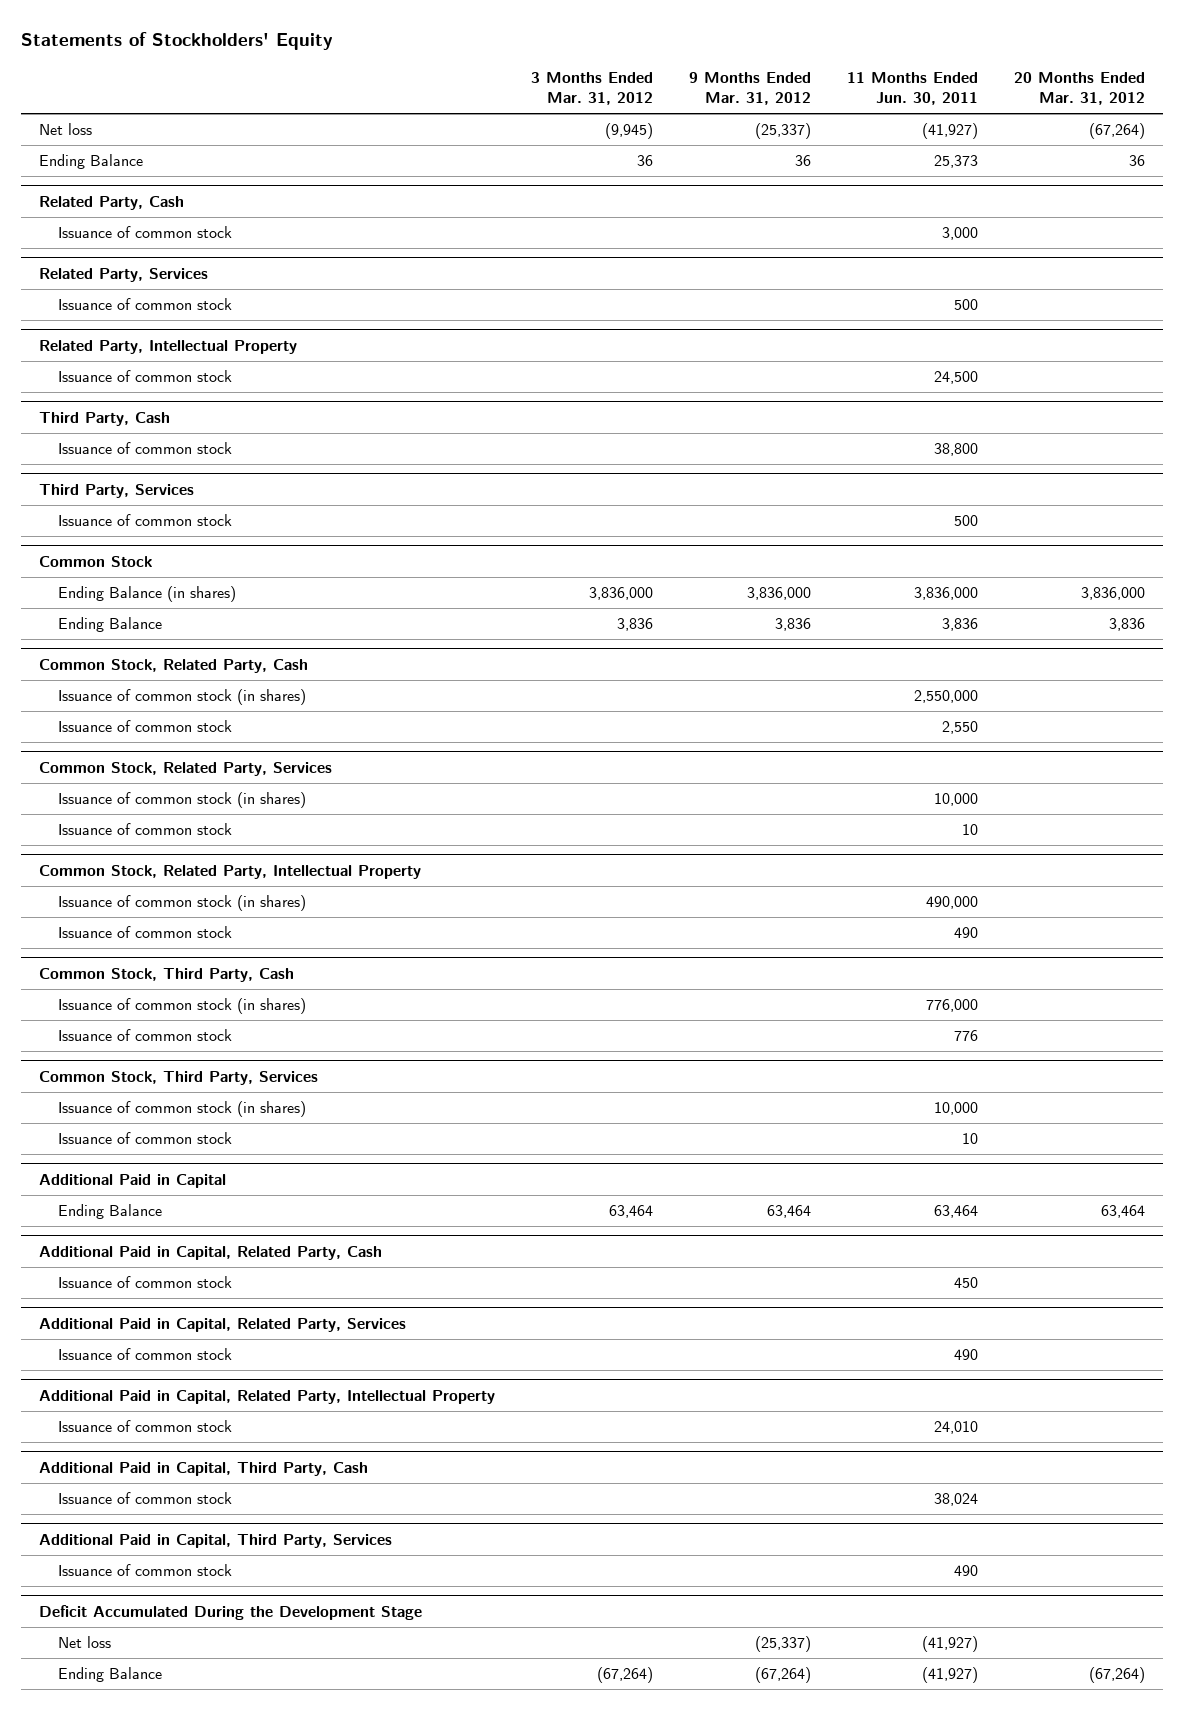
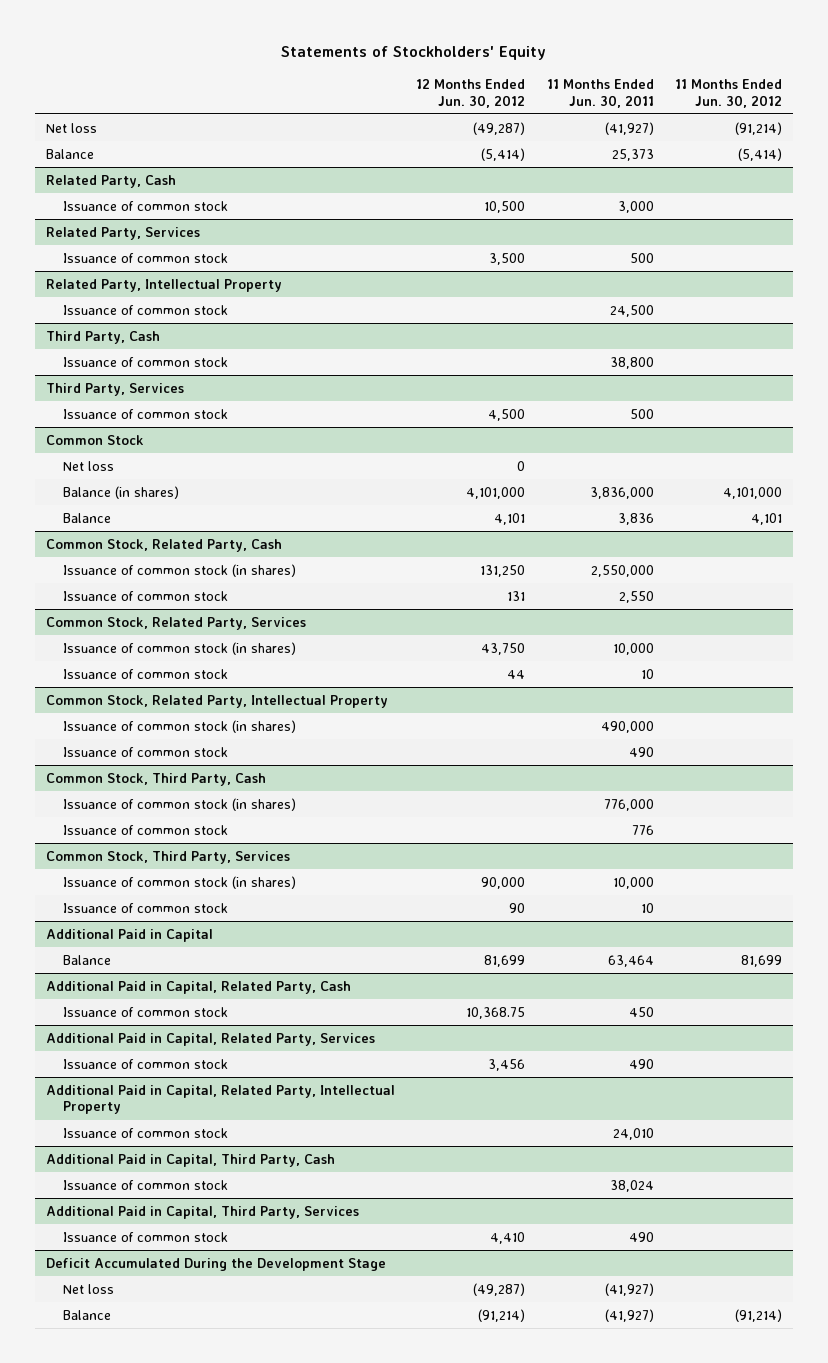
- | 3 Months Ended Mar. 31, 2012 | 9 Months Ended Mar. 31, 2012 | 11 Months Ended Jun. 30, 2011 | 20 Months Ended Mar. 31, 2012
+ | 12 Months Ended Jun. 30, 2012 | 11 Months Ended Jun. 30, 2011 | 11 Months Ended Jun. 30, 2012
- Ending Balance | 36 | 36 | 25,373 | 36
+ Balance | (5,414) | 25,373 | (5,414)
@ Common Stock
- Ending Balance (in shares) | 3,836,000 | 3,836,000 | 3,836,000 | 3,836,000
- Ending Balance | 3,836 | 3,836 | 3,836 | 3,836
+ Net loss | 0 | |
+ Balance (in shares) | 4,101,000 | 3,836,000 | 4,101,000
+ Balance | 4,101 | 3,836 | 4,101
@ Additional Paid in Capital
- Ending Balance | 63,464 | 63,464 | 63,464 | 63,464
+ Balance | 81,699 | 63,464 | 81,699
@ Deficit Accumulated During the Development Stage
- Ending Balance | (67,264) | (67,264) | (41,927) | (67,264)
+ Balance | (91,214) | (41,927) | (91,214)

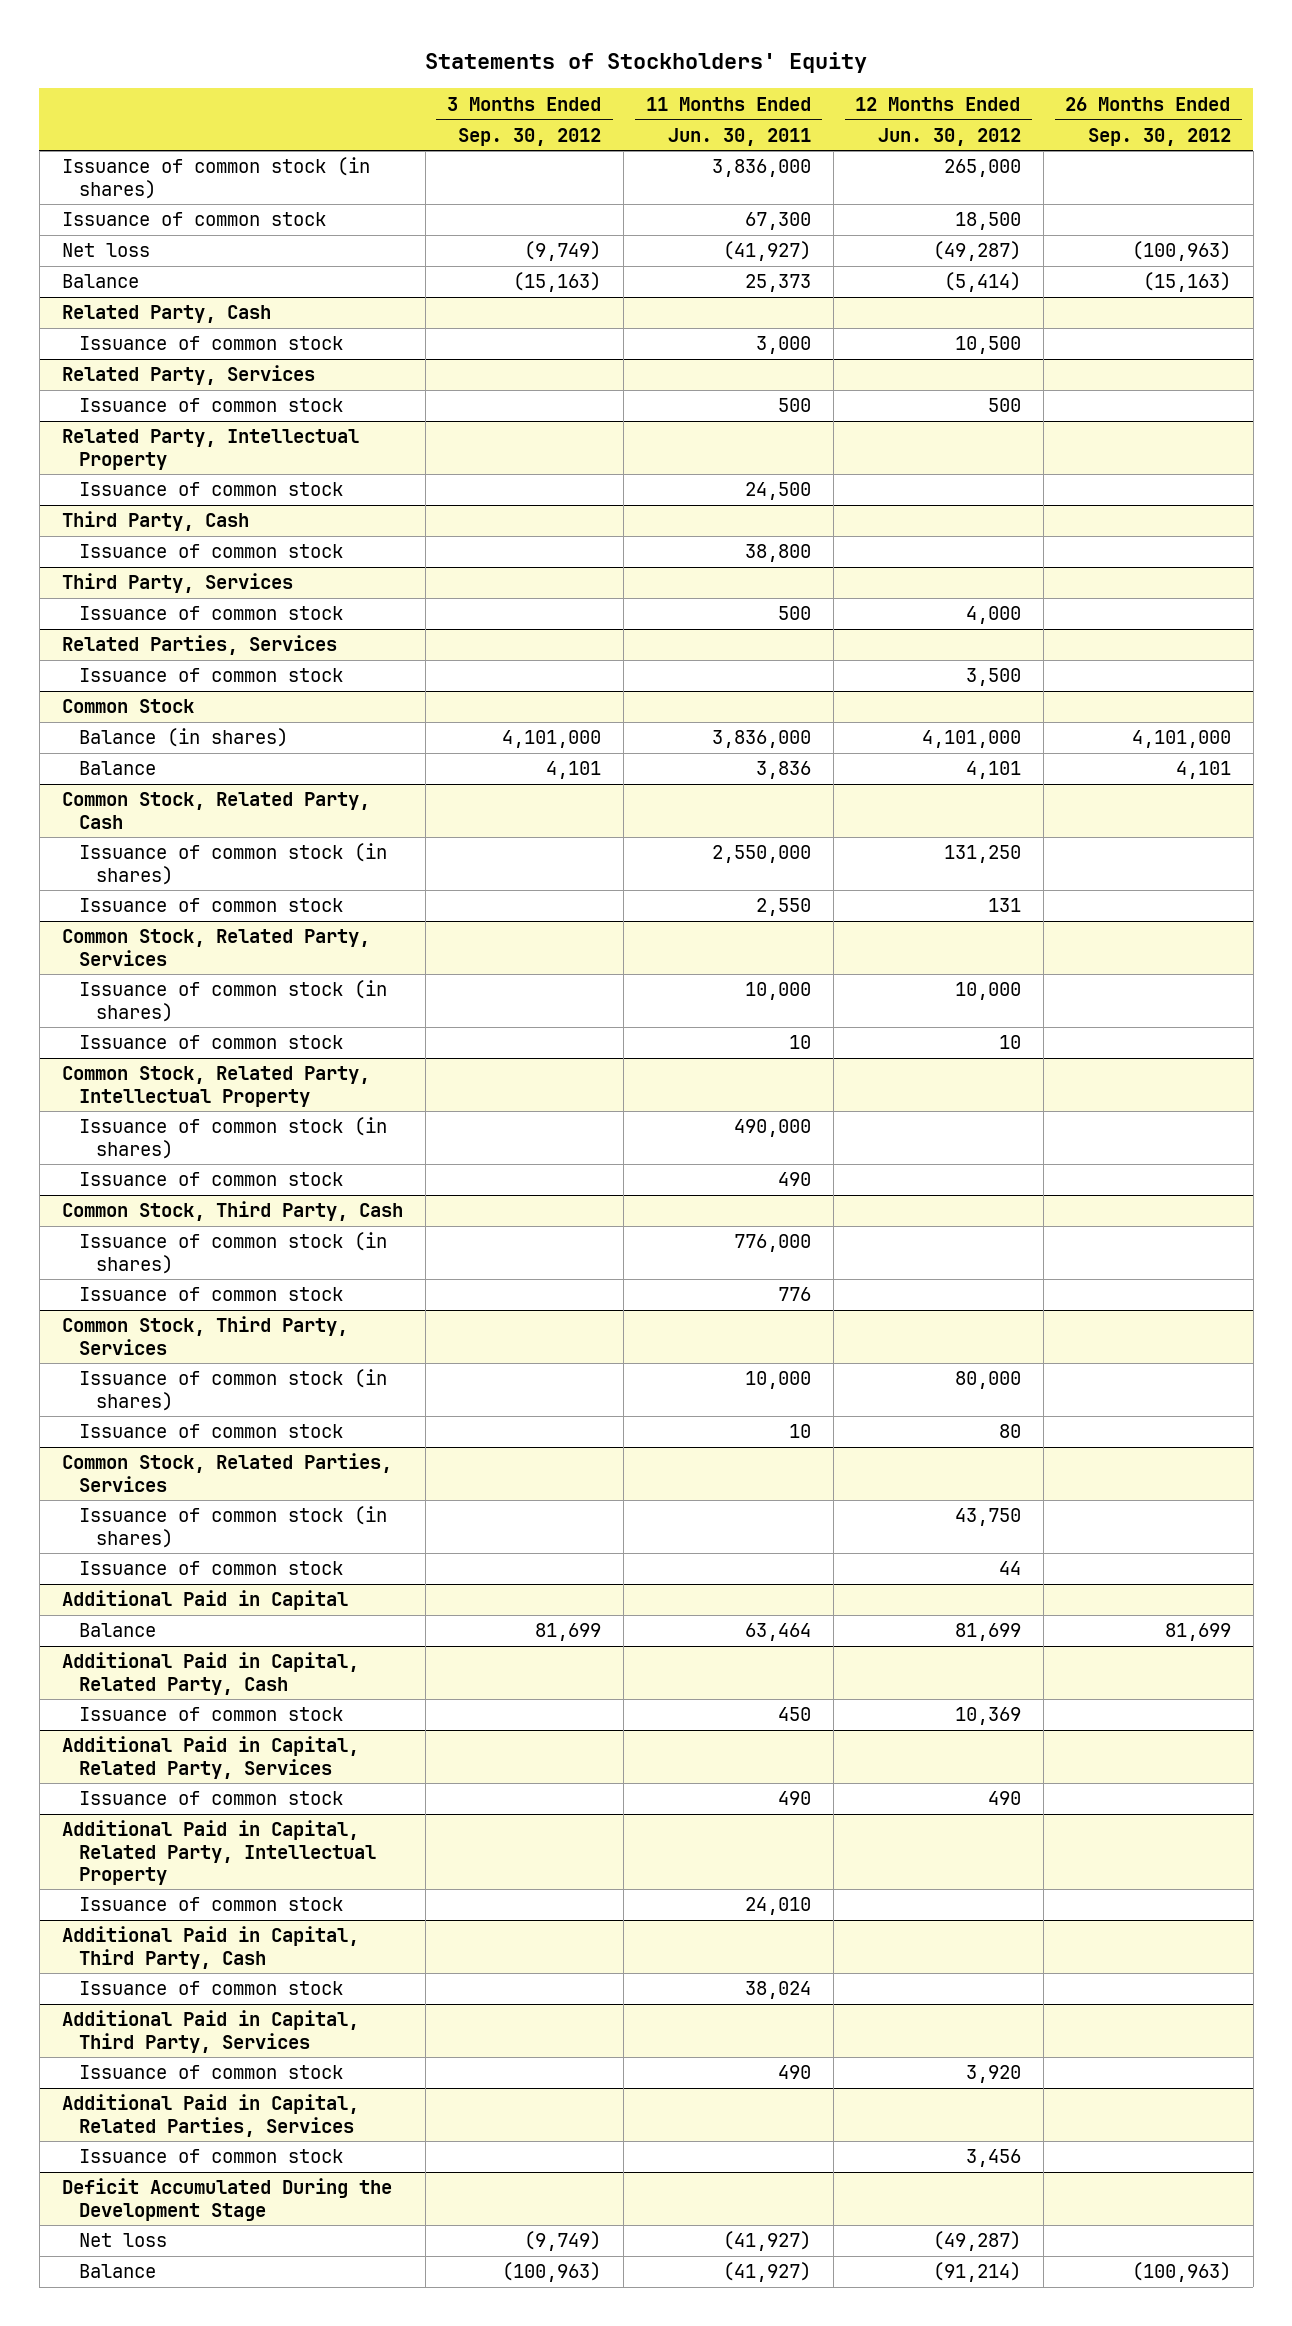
- | 12 Months Ended Jun. 30, 2012 | 11 Months Ended Jun. 30, 2011 | 11 Months Ended Jun. 30, 2012
+ | 3 Months Ended Sep. 30, 2012 | 11 Months Ended Jun. 30, 2011 | 12 Months Ended Jun. 30, 2012 | 26 Months Ended Sep. 30, 2012
+ Issuance of common stock (in shares) | | 3,836,000 | 265,000 |
+ Issuance of common stock | | 67,300 | 18,500 |
@ Related Party, Services
- Issuance of common stock | 3,500 | 500 |
+ Issuance of common stock | | 500 | 500 |
@ Third Party, Services
- Issuance of common stock | 4,500 | 500 |
+ Issuance of common stock | | 500 | 4,000 |
+ Related Parties, Services
+ Issuance of common stock | | | 3,500 |
@ Common Stock
- Net loss | 0 | |
@ Common Stock, Related Party, Services
- Issuance of common stock (in shares) | 43,750 | 10,000 |
- Issuance of common stock | 44 | 10 |
+ Issuance of common stock (in shares) | | 10,000 | 10,000 |
+ Issuance of common stock | | 10 | 10 |
@ Common Stock, Third Party, Services
- Issuance of common stock (in shares) | 90,000 | 10,000 |
- Issuance of common stock | 90 | 10 |
+ Issuance of common stock (in shares) | | 10,000 | 80,000 |
+ Issuance of common stock | | 10 | 80 |
+ Common Stock, Related Parties, Services
+ Issuance of common stock (in shares) | | | 43,750 |
+ Issuance of common stock | | | 44 |
@ Additional Paid in Capital, Related Party, Cash
- Issuance of common stock | 10,368.75 | 450 |
+ Issuance of common stock | | 450 | 10,369 |
@ Additional Paid in Capital, Related Party, Services
- Issuance of common stock | 3,456 | 490 |
+ Issuance of common stock | | 490 | 490 |
@ Additional Paid in Capital, Third Party, Services
- Issuance of common stock | 4,410 | 490 |
+ Issuance of common stock | | 490 | 3,920 |
+ Additional Paid in Capital, Related Parties, Services
+ Issuance of common stock | | | 3,456 |

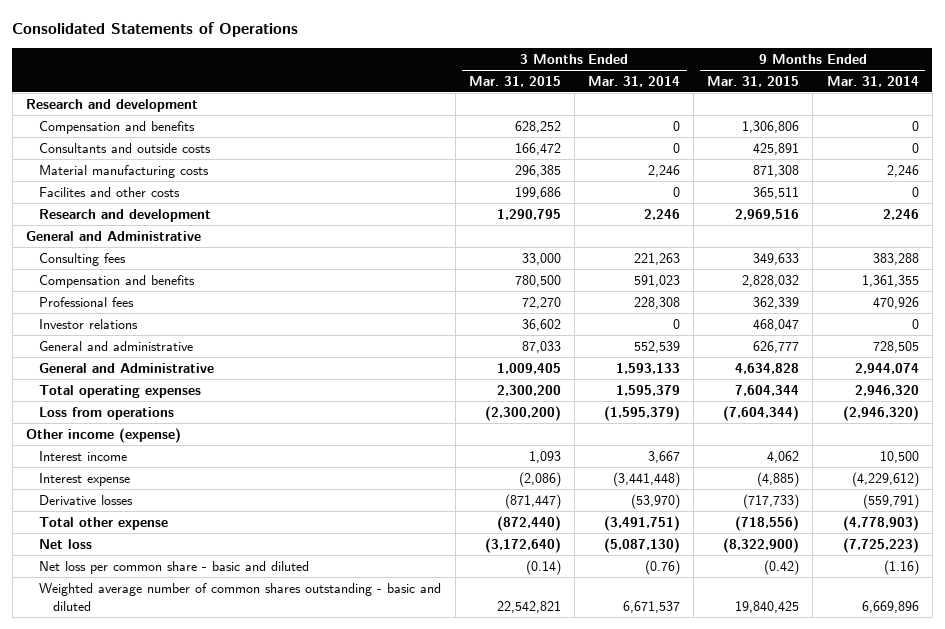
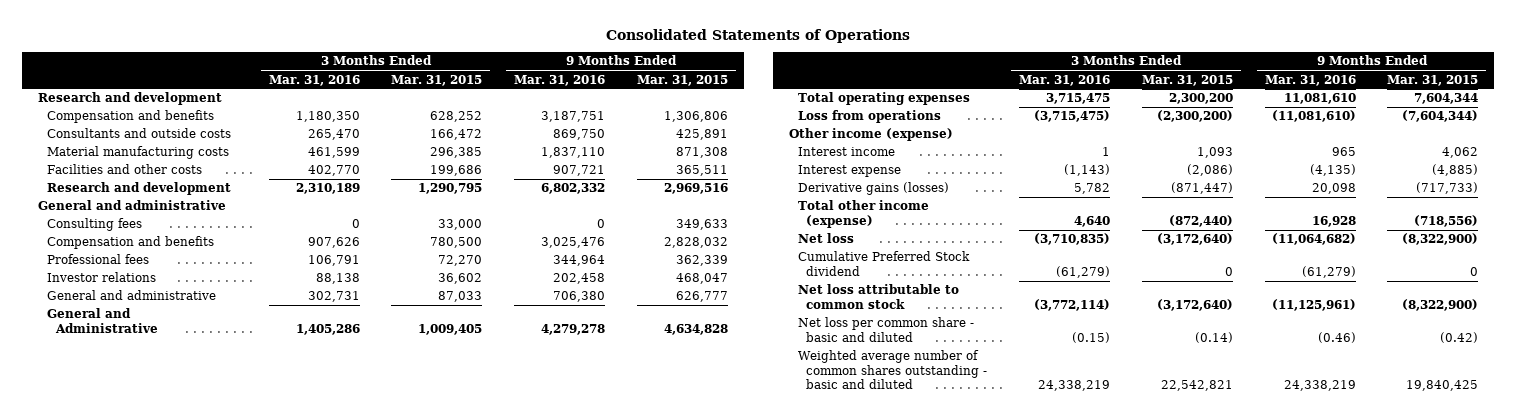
- | 3 Months Ended Mar. 31, 2015 | 3 Months Ended Mar. 31, 2014 | 9 Months Ended Mar. 31, 2015 | 9 Months Ended Mar. 31, 2014
+ | 3 Months Ended Mar. 31, 2016 | 3 Months Ended Mar. 31, 2015 | 9 Months Ended Mar. 31, 2016 | 9 Months Ended Mar. 31, 2015
- Facilites and other costs | 199,686 | 0 | 365,511 | 0
+ Facilities and other costs | 402,770 | 199,686 | 907,721 | 365,511
- General and Administrative
+ General and administrative
- Derivative losses | (871,447) | (53,970) | (717,733) | (559,791)
- Total other expense | (872,440) | (3,491,751) | (718,556) | (4,778,903)
+ Derivative gains (losses) | 5,782 | (871,447) | 20,098 | (717,733)
+ Total other income (expense) | 4,640 | (872,440) | 16,928 | (718,556)
+ Cumulative Preferred Stock dividend | (61,279) | 0 | (61,279) | 0
+ Net loss attributable to common stock | (3,772,114) | (3,172,640) | (11,125,961) | (8,322,900)

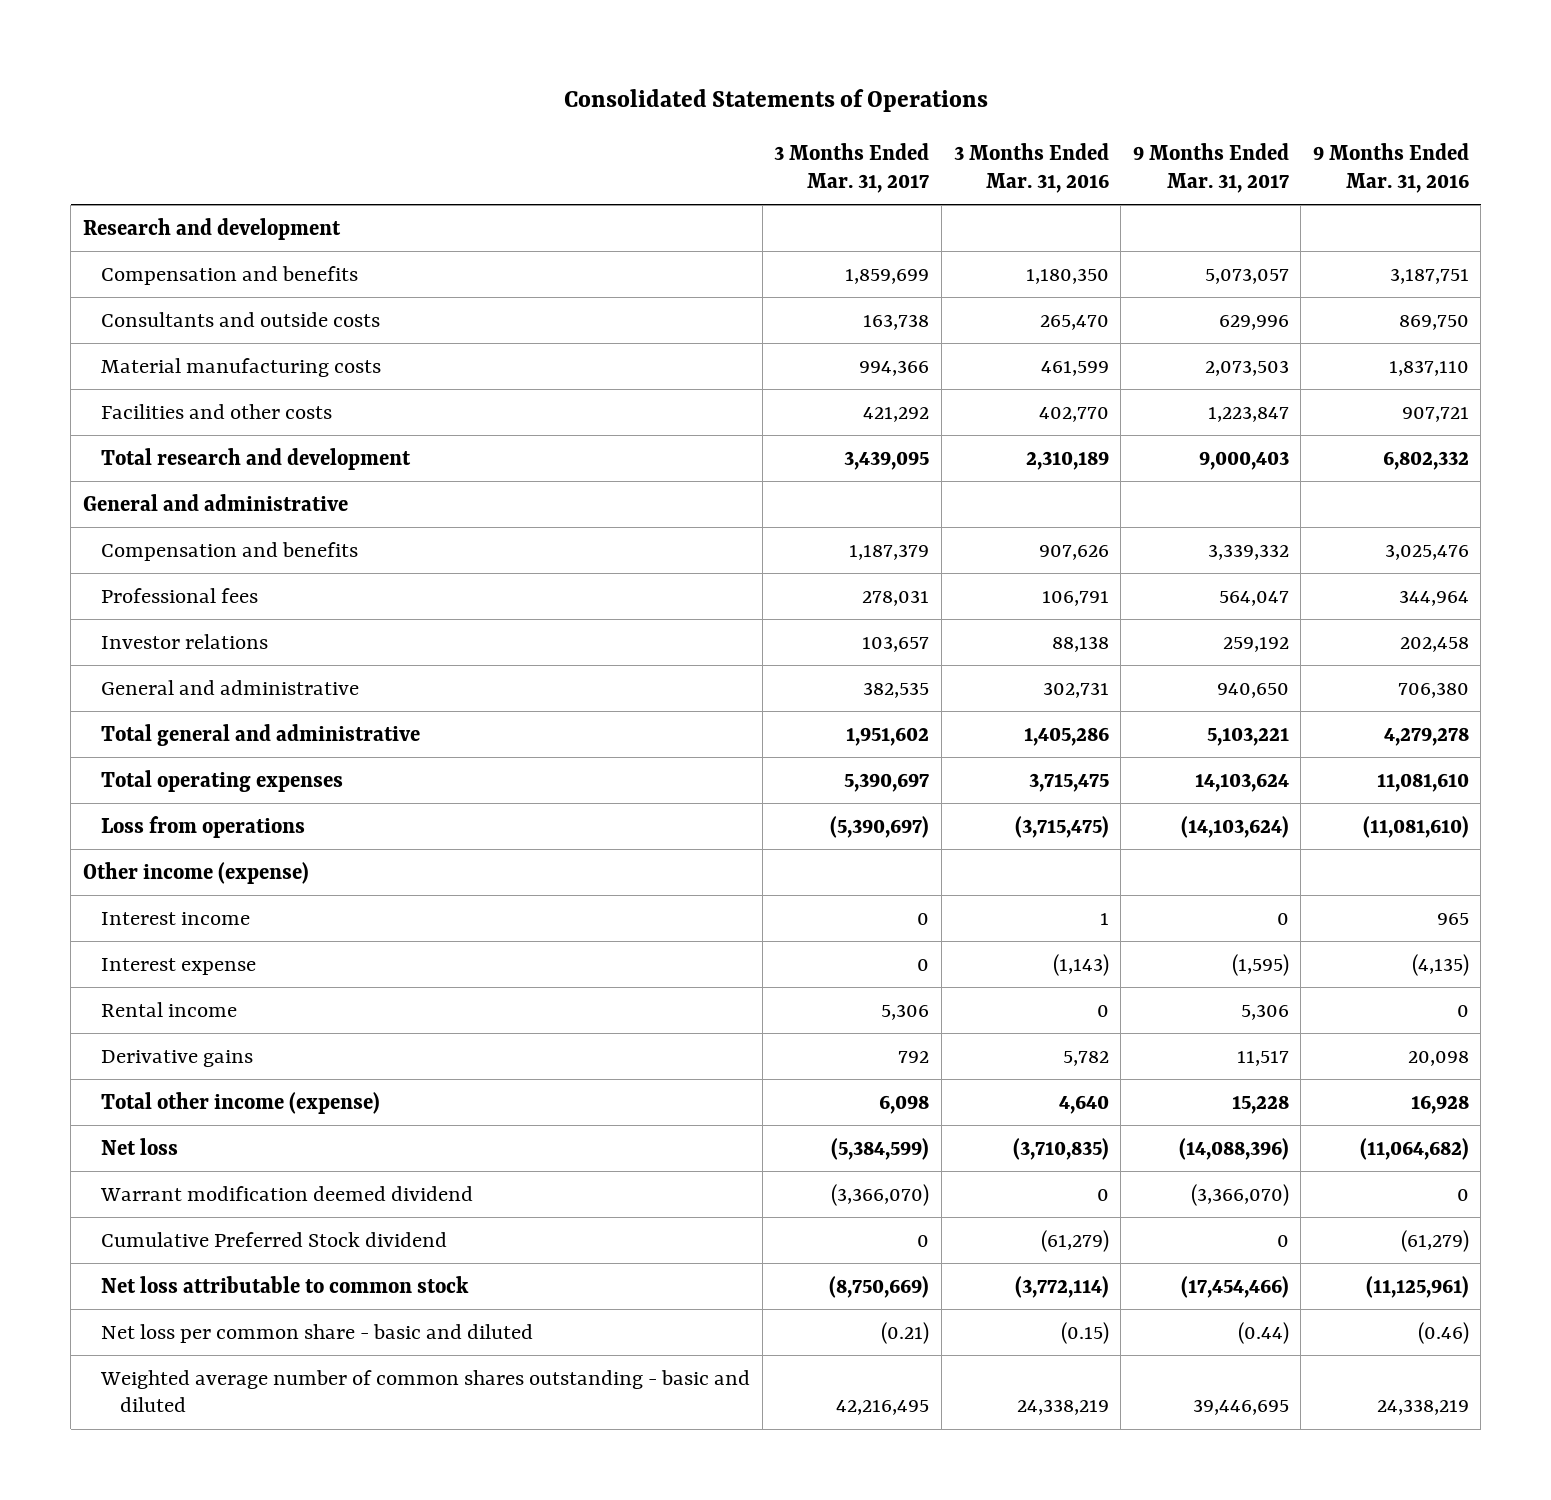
- | 3 Months Ended Mar. 31, 2016 | 3 Months Ended Mar. 31, 2015 | 9 Months Ended Mar. 31, 2016 | 9 Months Ended Mar. 31, 2015
+ | 3 Months Ended Mar. 31, 2017 | 3 Months Ended Mar. 31, 2016 | 9 Months Ended Mar. 31, 2017 | 9 Months Ended Mar. 31, 2016
- Research and development | 2,310,189 | 1,290,795 | 6,802,332 | 2,969,516
+ Total research and development | 3,439,095 | 2,310,189 | 9,000,403 | 6,802,332
- Consulting fees | 0 | 33,000 | 0 | 349,633
- General and Administrative | 1,405,286 | 1,009,405 | 4,279,278 | 4,634,828
+ Total general and administrative | 1,951,602 | 1,405,286 | 5,103,221 | 4,279,278
- Derivative gains (losses) | 5,782 | (871,447) | 20,098 | (717,733)
+ Rental income | 5,306 | 0 | 5,306 | 0
+ Derivative gains | 792 | 5,782 | 11,517 | 20,098
+ Warrant modification deemed dividend | (3,366,070) | 0 | (3,366,070) | 0

